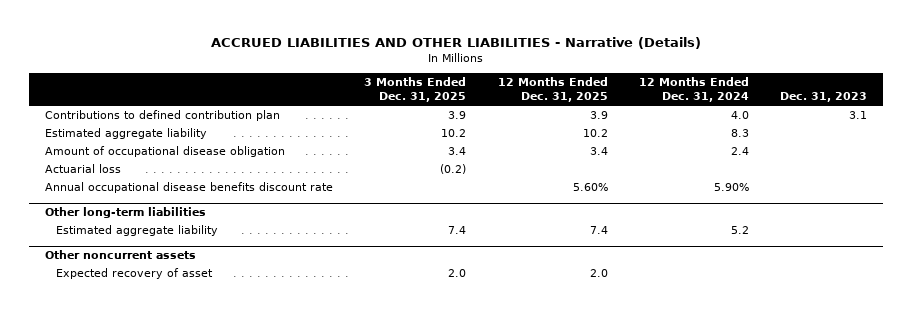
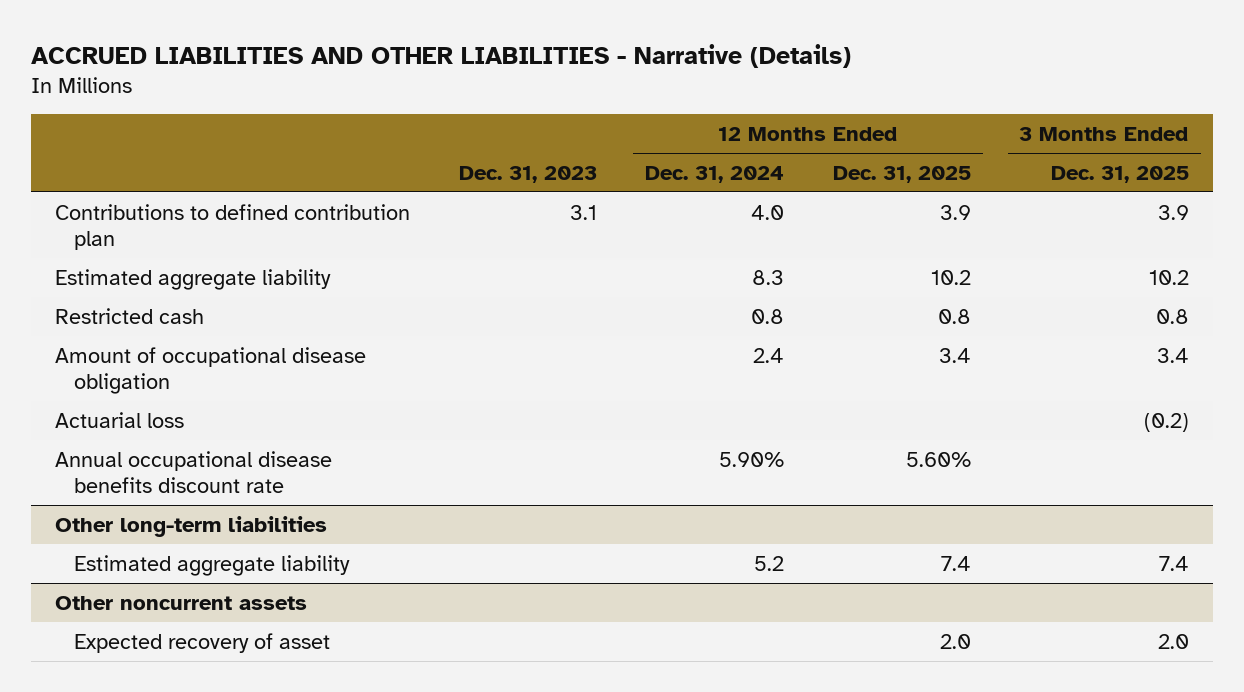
- | 3 Months Ended Dec. 31, 2025 | 12 Months Ended Dec. 31, 2025 | 12 Months Ended Dec. 31, 2024 | Dec. 31, 2023
+ | Dec. 31, 2023 | 12 Months Ended Dec. 31, 2024 | 12 Months Ended Dec. 31, 2025 | 3 Months Ended Dec. 31, 2025
+ Restricted cash | | 0.8 | 0.8 | 0.8

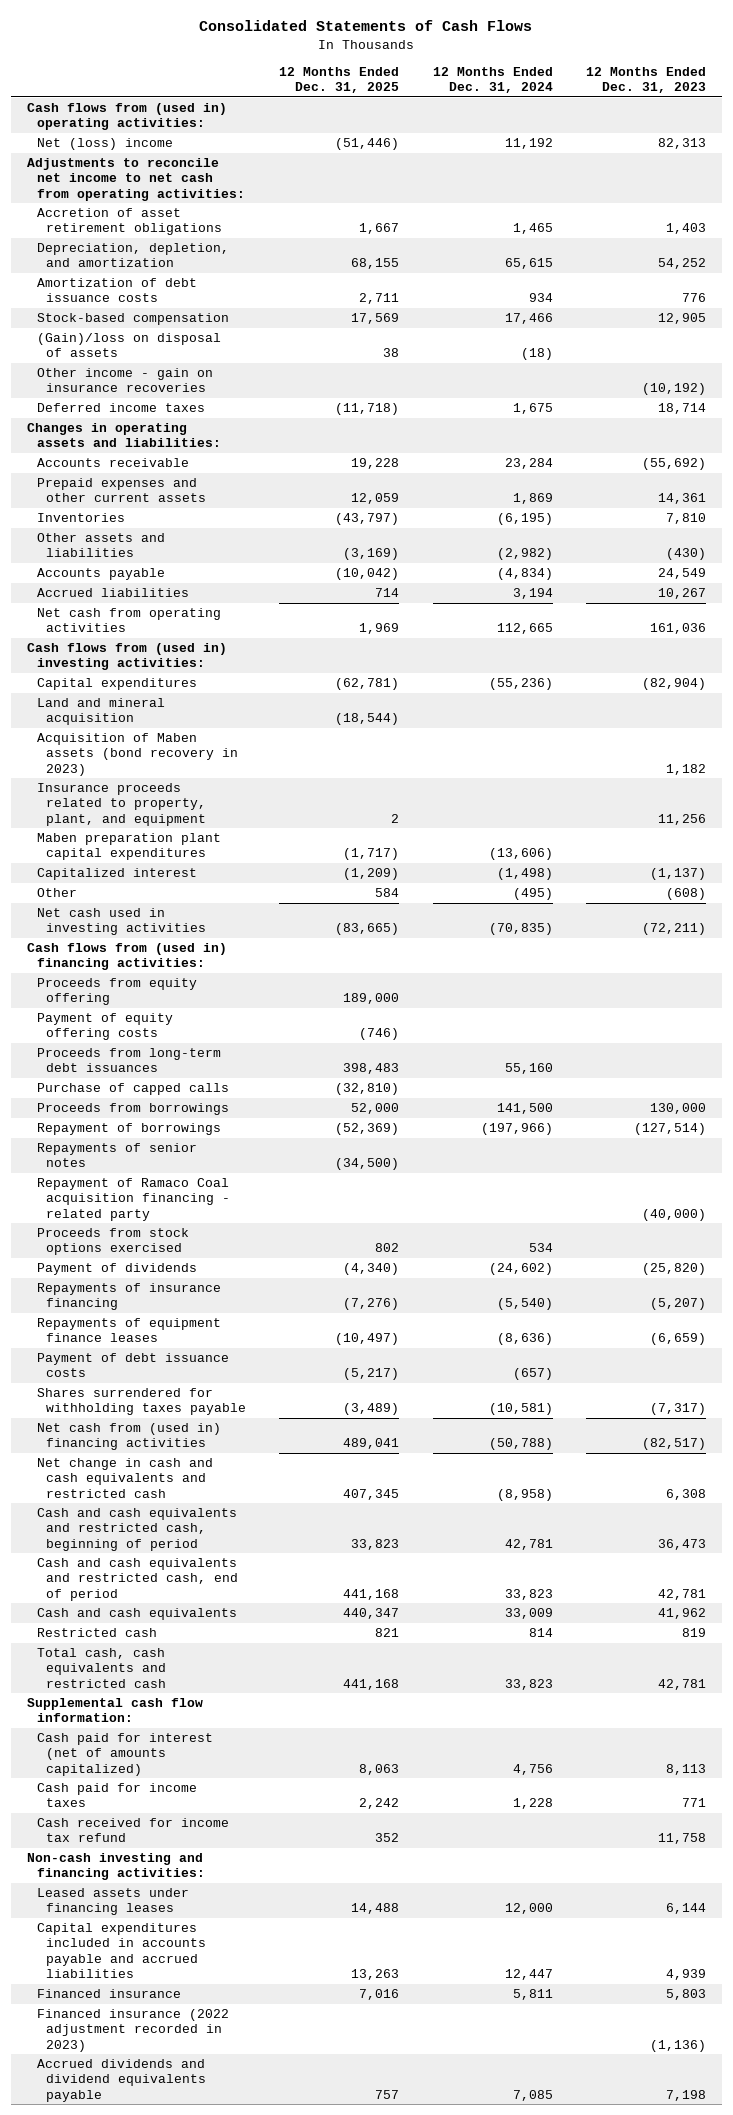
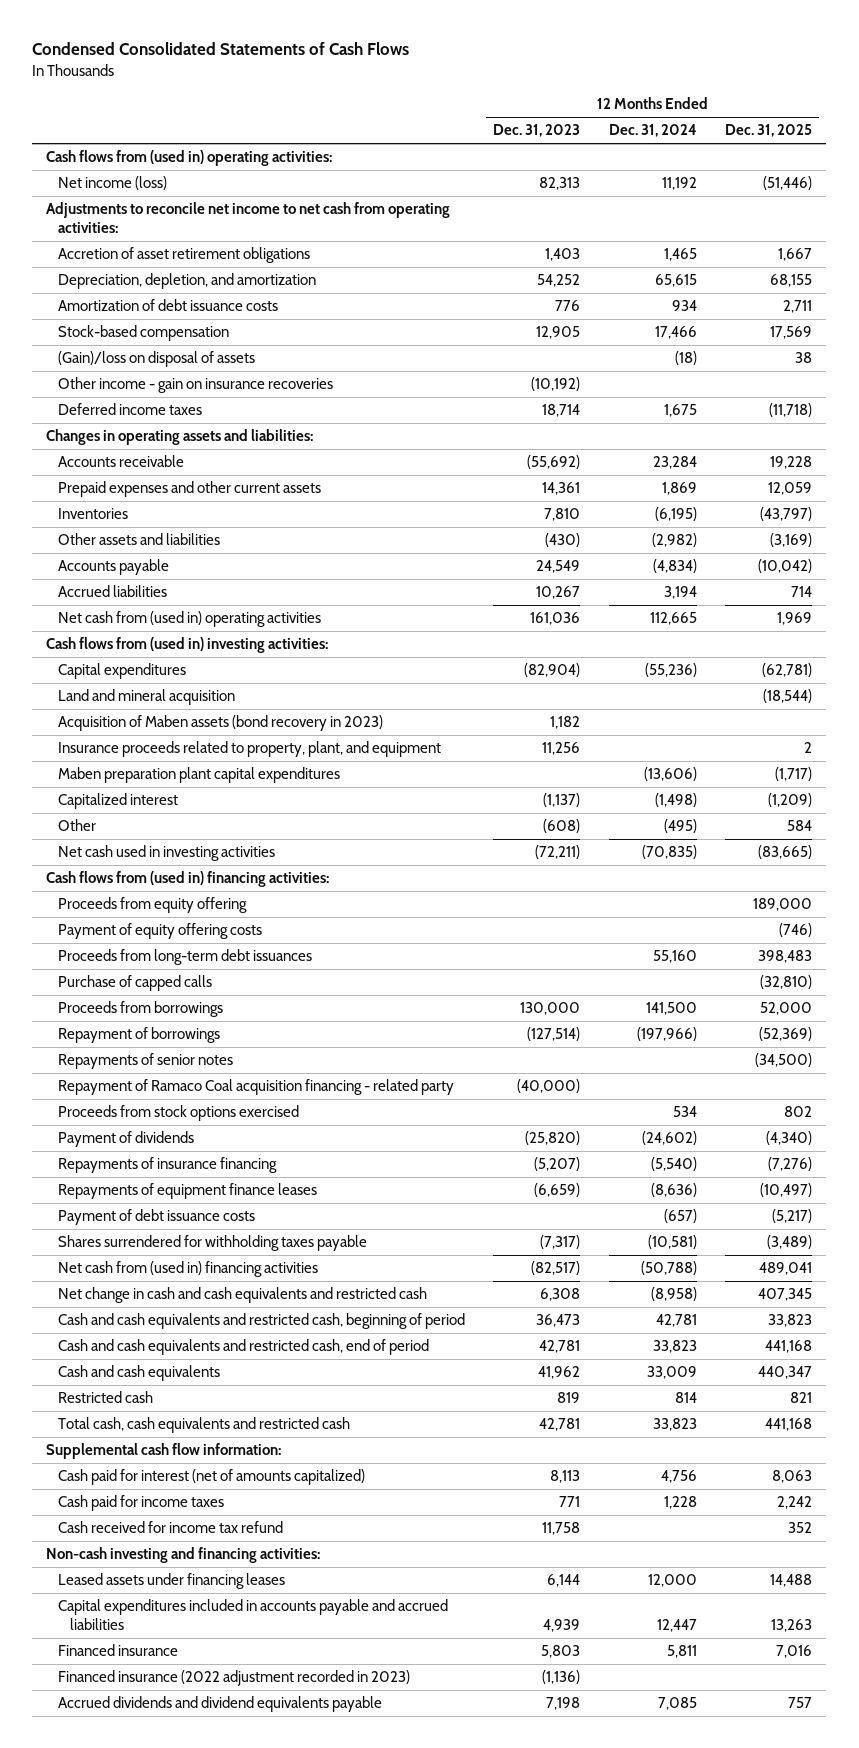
- Consolidated Statements of Cash Flows
+ Condensed Consolidated Statements of Cash Flows
- | 12 Months Ended Dec. 31, 2025 | 12 Months Ended Dec. 31, 2024 | 12 Months Ended Dec. 31, 2023
+ | 12 Months Ended Dec. 31, 2023 | 12 Months Ended Dec. 31, 2024 | 12 Months Ended Dec. 31, 2025
- Net (loss) income | (51,446) | 11,192 | 82,313
+ Net income (loss) | 82,313 | 11,192 | (51,446)
- Net cash from operating activities | 1,969 | 112,665 | 161,036
+ Net cash from (used in) operating activities | 161,036 | 112,665 | 1,969

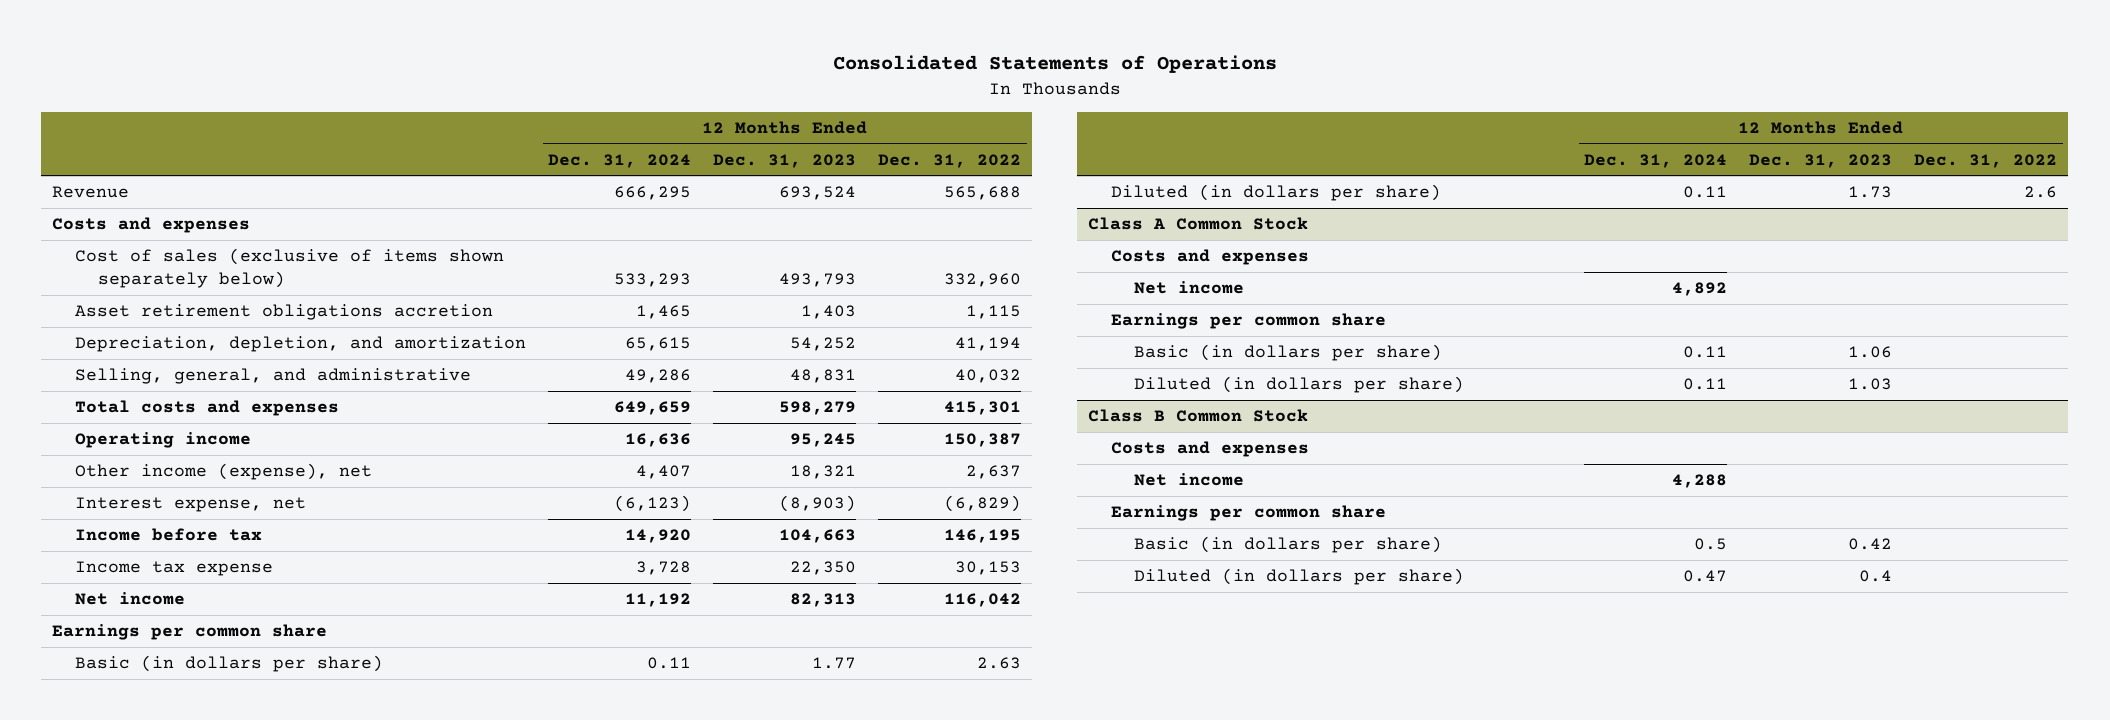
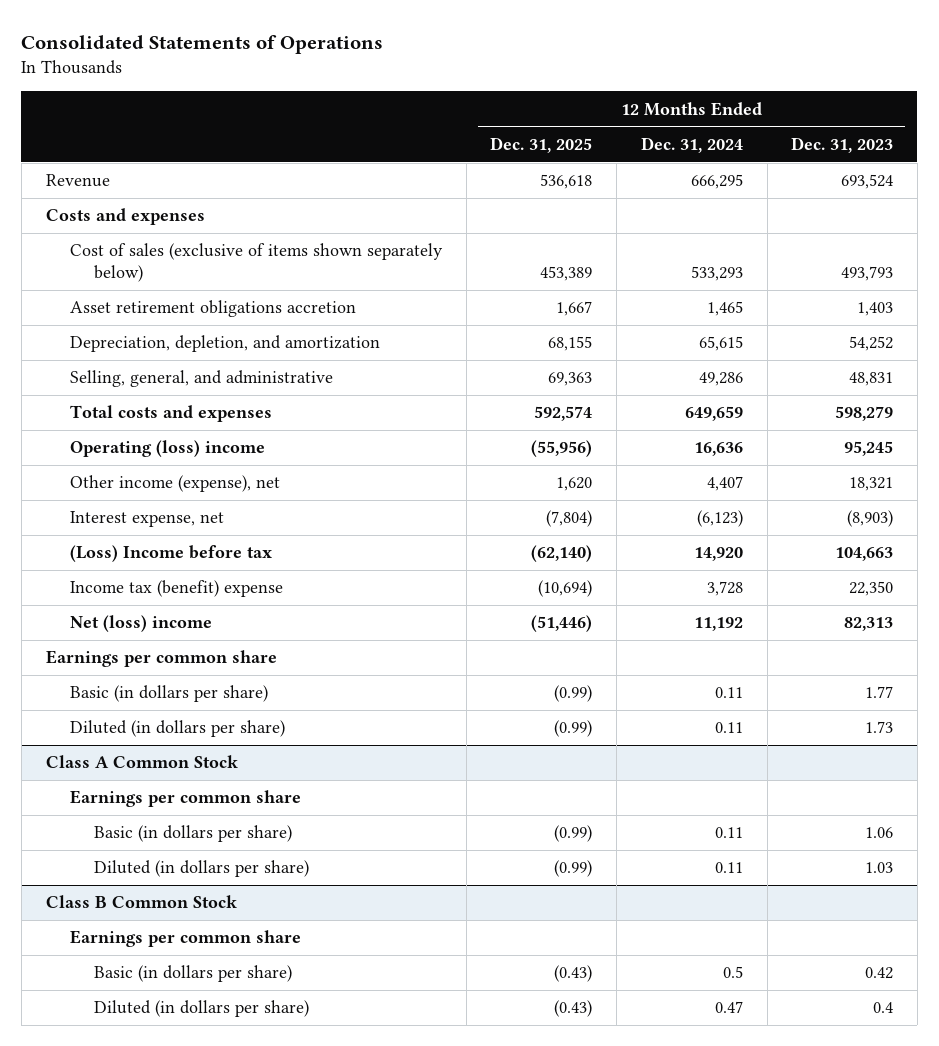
- | 12 Months Ended Dec. 31, 2024 | 12 Months Ended Dec. 31, 2023 | 12 Months Ended Dec. 31, 2022
+ | 12 Months Ended Dec. 31, 2025 | 12 Months Ended Dec. 31, 2024 | 12 Months Ended Dec. 31, 2023
- Operating income | 16,636 | 95,245 | 150,387
+ Operating (loss) income | (55,956) | 16,636 | 95,245
- Income before tax | 14,920 | 104,663 | 146,195
- Income tax expense | 3,728 | 22,350 | 30,153
- Net income | 11,192 | 82,313 | 116,042
+ (Loss) Income before tax | (62,140) | 14,920 | 104,663
+ Income tax (benefit) expense | (10,694) | 3,728 | 22,350
+ Net (loss) income | (51,446) | 11,192 | 82,313
@ Class A Common Stock
- Costs and expenses
- Net income | 4,892 | |
@ Class B Common Stock
- Costs and expenses
- Net income | 4,288 | |

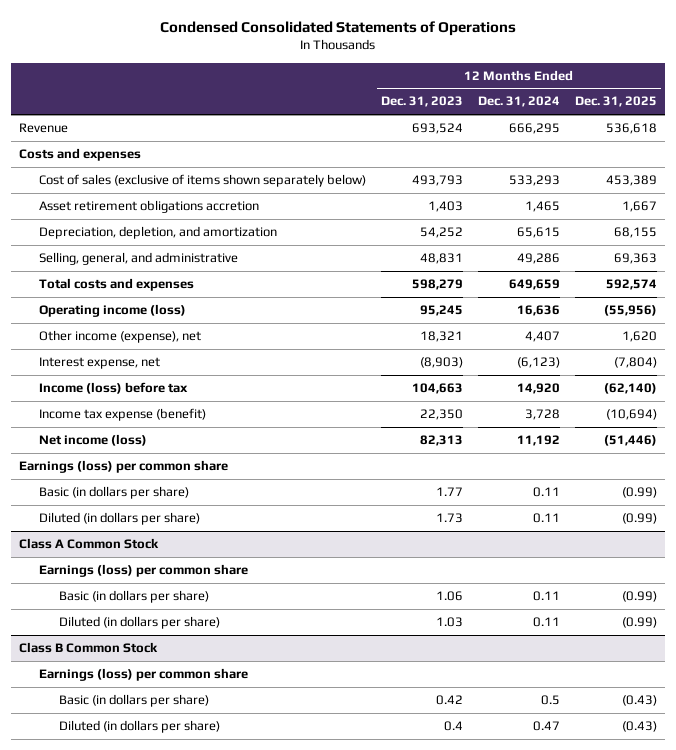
- Consolidated Statements of Operations
+ Condensed Consolidated Statements of Operations
- | 12 Months Ended Dec. 31, 2025 | 12 Months Ended Dec. 31, 2024 | 12 Months Ended Dec. 31, 2023
+ | 12 Months Ended Dec. 31, 2023 | 12 Months Ended Dec. 31, 2024 | 12 Months Ended Dec. 31, 2025
- Operating (loss) income | (55,956) | 16,636 | 95,245
+ Operating income (loss) | 95,245 | 16,636 | (55,956)
- (Loss) Income before tax | (62,140) | 14,920 | 104,663
- Income tax (benefit) expense | (10,694) | 3,728 | 22,350
- Net (loss) income | (51,446) | 11,192 | 82,313
- Earnings per common share
+ Income (loss) before tax | 104,663 | 14,920 | (62,140)
+ Income tax expense (benefit) | 22,350 | 3,728 | (10,694)
+ Net income (loss) | 82,313 | 11,192 | (51,446)
+ Earnings (loss) per common share
@ Class A Common Stock
- Earnings per common share
+ Earnings (loss) per common share
@ Class B Common Stock
- Earnings per common share
+ Earnings (loss) per common share

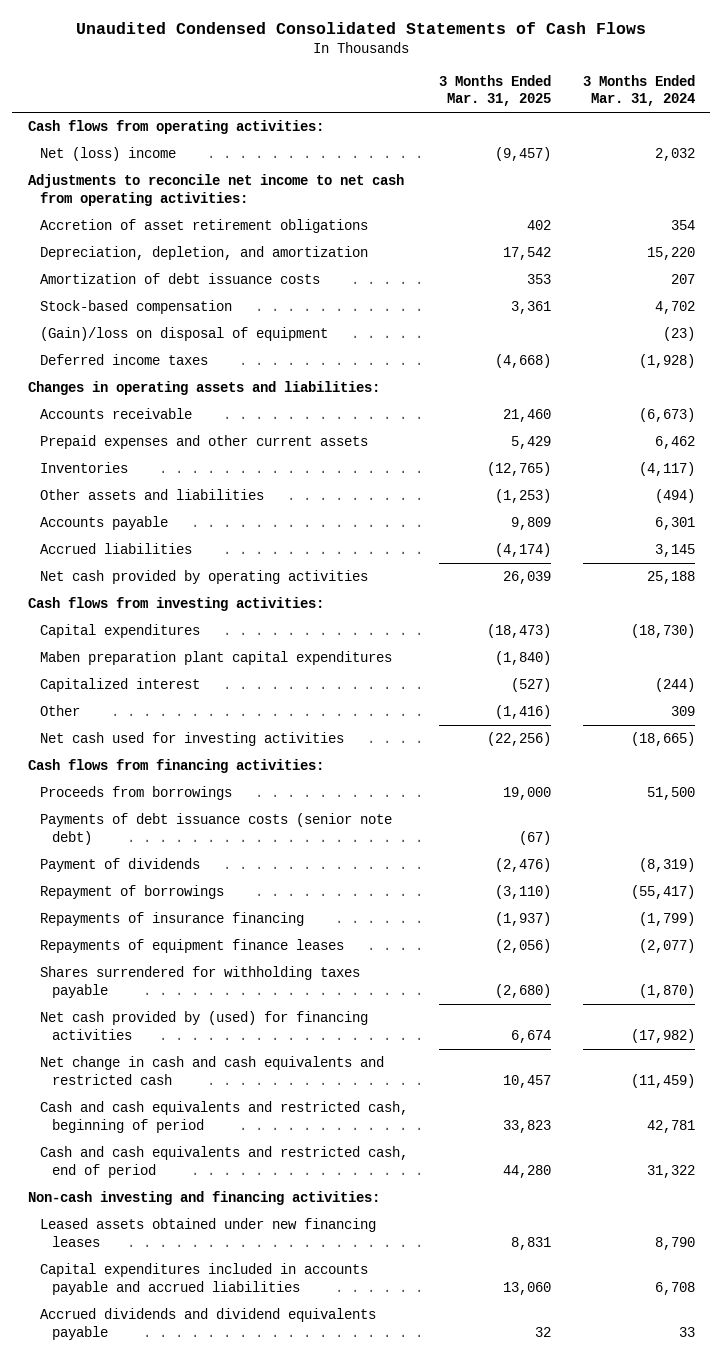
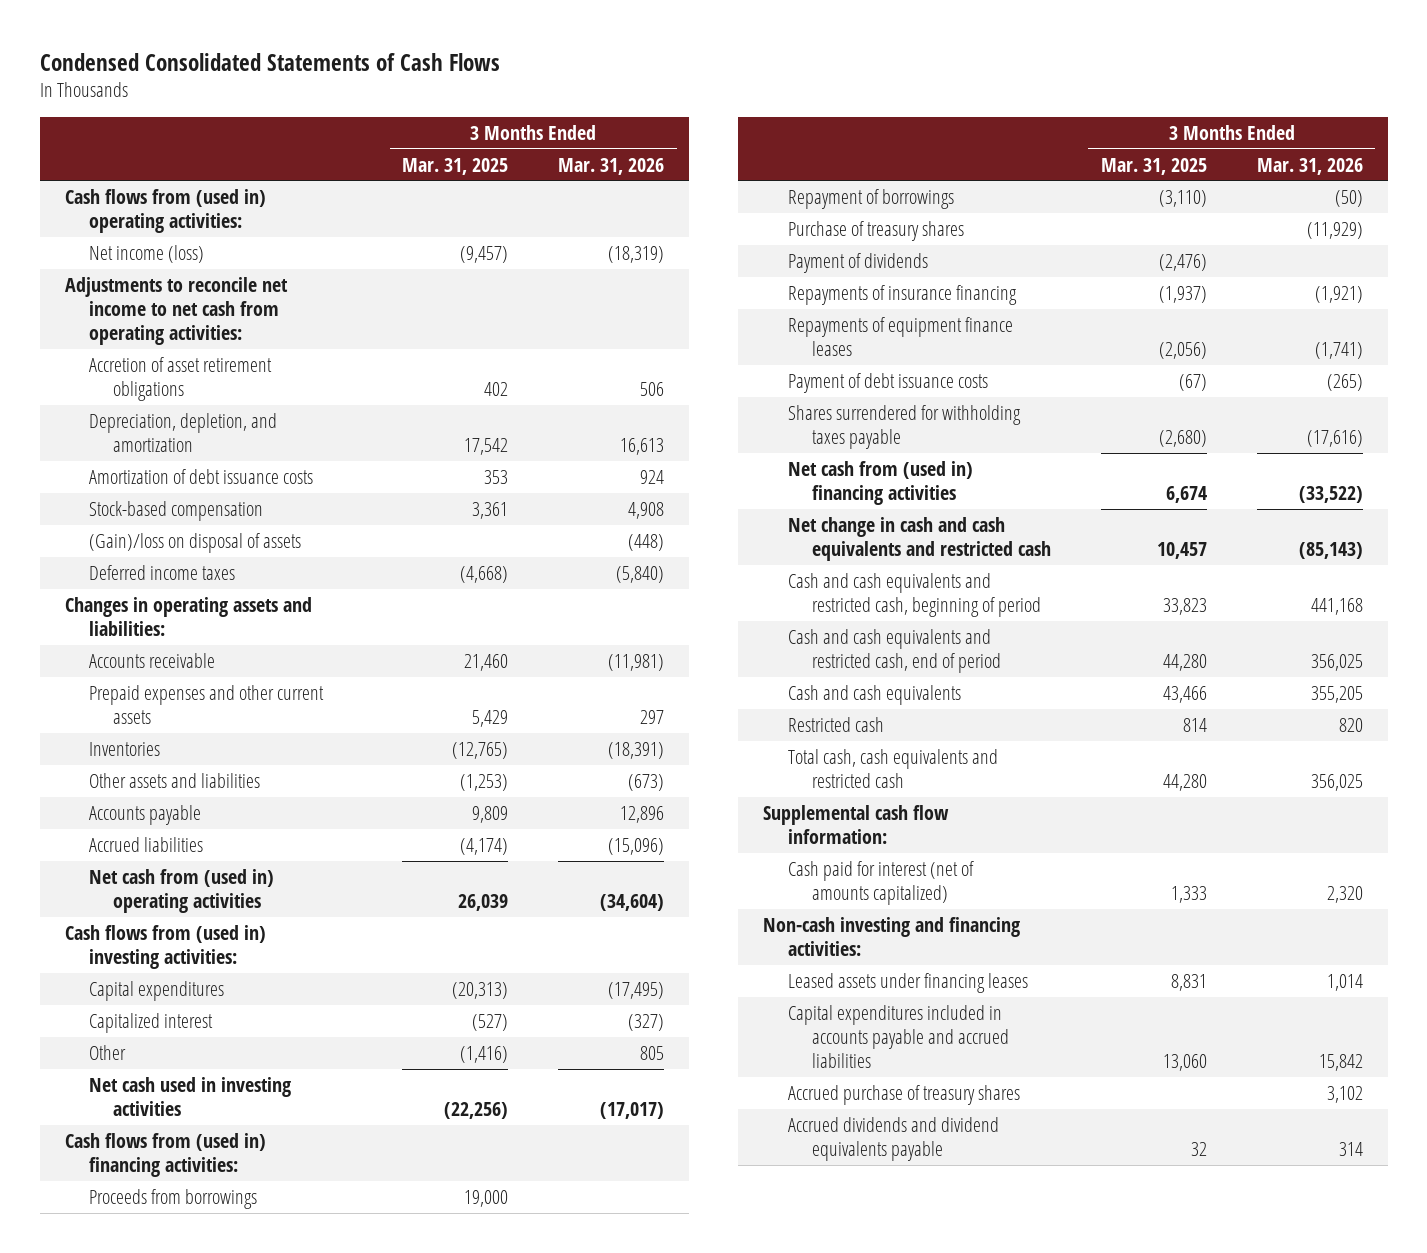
- Unaudited Condensed Consolidated Statements of Cash Flows
+ Condensed Consolidated Statements of Cash Flows
- | 3 Months Ended Mar. 31, 2025 | 3 Months Ended Mar. 31, 2024
+ | 3 Months Ended Mar. 31, 2025 | 3 Months Ended Mar. 31, 2026
- Cash flows from operating activities:
- Net (loss) income | (9,457) | 2,032
+ Cash flows from (used in) operating activities:
+ Net income (loss) | (9,457) | (18,319)
- (Gain)/loss on disposal of equipment | | (23)
+ (Gain)/loss on disposal of assets | | (448)
- Net cash provided by operating activities | 26,039 | 25,188
- Cash flows from investing activities:
- Capital expenditures | (18,473) | (18,730)
- Maben preparation plant capital expenditures | (1,840) |
+ Net cash from (used in) operating activities | 26,039 | (34,604)
+ Cash flows from (used in) investing activities:
+ Capital expenditures | (20,313) | (17,495)
- Net cash used for investing activities | (22,256) | (18,665)
- Cash flows from financing activities:
+ Net cash used in investing activities | (22,256) | (17,017)
+ Cash flows from (used in) financing activities:
- Payments of debt issuance costs (senior note debt) | (67) |
+ Purchase of treasury shares | | (11,929)
moved down: Payment of dividends | (2,476) |
+ Payment of debt issuance costs | (67) | (265)
- Net cash provided by (used) for financing activities | 6,674 | (17,982)
+ Net cash from (used in) financing activities | 6,674 | (33,522)
+ Cash and cash equivalents | 43,466 | 355,205
+ Restricted cash | 814 | 820
+ Total cash, cash equivalents and restricted cash | 44,280 | 356,025
+ Supplemental cash flow information:
+ Cash paid for interest (net of amounts capitalized) | 1,333 | 2,320
- Leased assets obtained under new financing leases | 8,831 | 8,790
+ Leased assets under financing leases | 8,831 | 1,014
+ Accrued purchase of treasury shares | | 3,102

